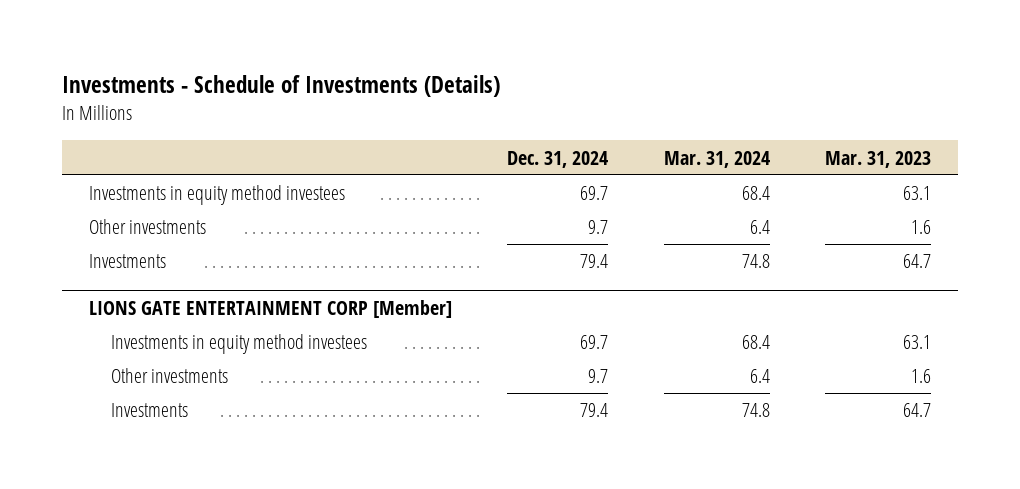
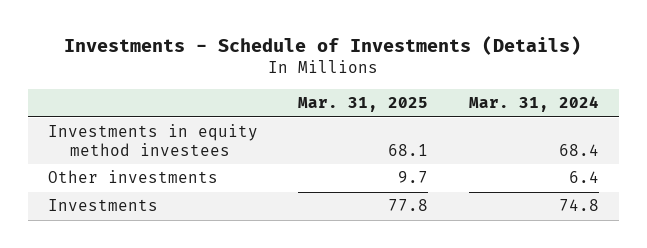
- | Dec. 31, 2024 | Mar. 31, 2024 | Mar. 31, 2023
+ | Mar. 31, 2025 | Mar. 31, 2024
- LIONS GATE ENTERTAINMENT CORP [Member]
- Investments in equity method investees | 69.7 | 68.4 | 63.1
- Other investments | 9.7 | 6.4 | 1.6
- Investments | 79.4 | 74.8 | 64.7

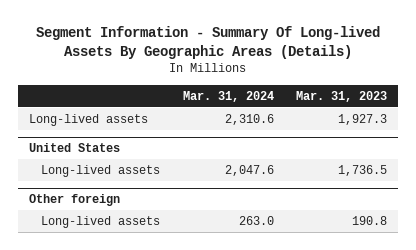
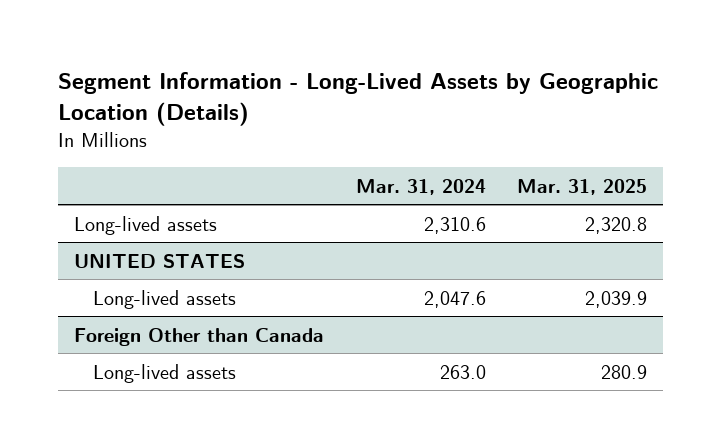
- Segment Information - Summary Of Long-lived Assets By Geographic Areas (Details)
+ Segment Information - Long-Lived Assets by Geographic Location (Details)
- | Mar. 31, 2024 | Mar. 31, 2023
+ | Mar. 31, 2024 | Mar. 31, 2025
- United States
+ UNITED STATES
- Other foreign
+ Foreign Other than Canada

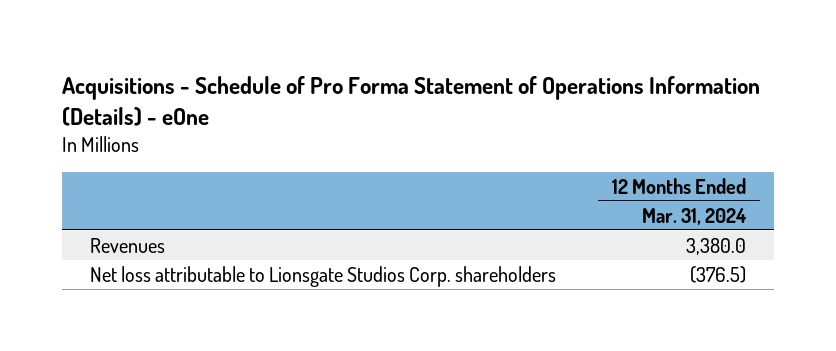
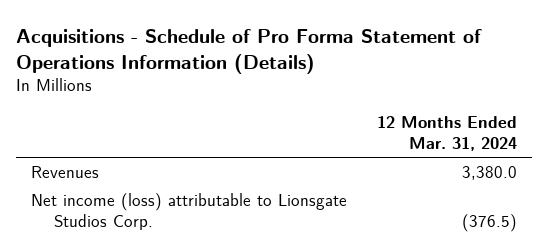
- Acquisitions - Schedule of Pro Forma Statement of Operations Information (Details) - eOne
+ Acquisitions - Schedule of Pro Forma Statement of Operations Information (Details)
- Net loss attributable to Lionsgate Studios Corp. shareholders | (376.5)
+ Net income (loss) attributable to Lionsgate Studios Corp. | (376.5)

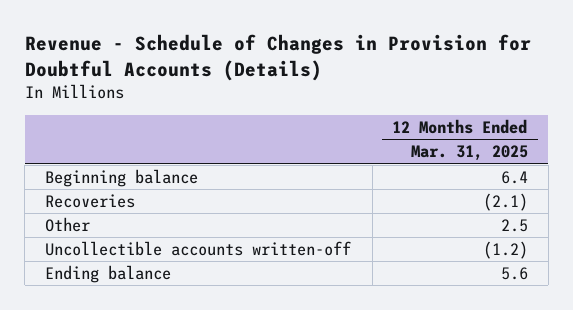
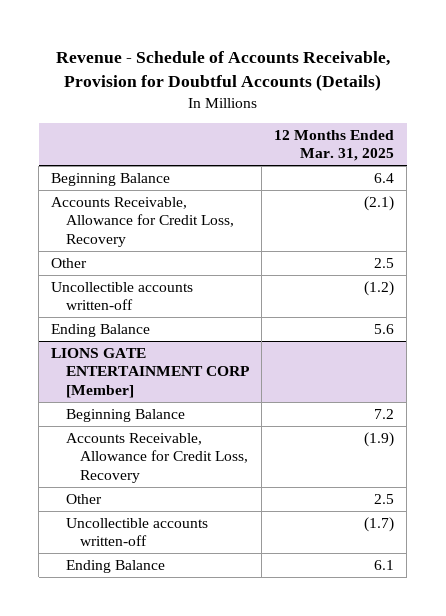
- Revenue - Schedule of Changes in Provision for Doubtful Accounts (Details)
+ Revenue - Schedule of Accounts Receivable, Provision for Doubtful Accounts (Details)
- Beginning balance | 6.4
- Recoveries | (2.1)
+ Beginning Balance | 6.4
+ Accounts Receivable, Allowance for Credit Loss, Recovery | (2.1)
- Ending balance | 5.6
+ Ending Balance | 5.6
+ LIONS GATE ENTERTAINMENT CORP [Member]
+ Beginning Balance | 7.2
+ Accounts Receivable, Allowance for Credit Loss, Recovery | (1.9)
+ Other | 2.5
+ Uncollectible accounts written-off | (1.7)
+ Ending Balance | 6.1

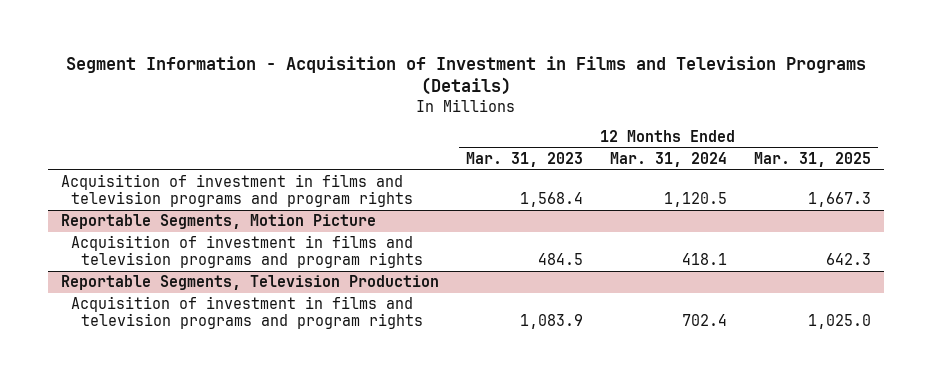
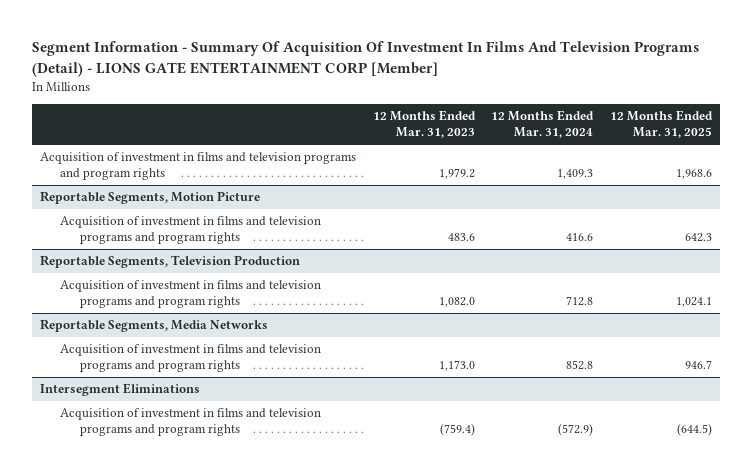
- Segment Information - Acquisition of Investment in Films and Television Programs (Details)
+ Segment Information - Summary Of Acquisition Of Investment In Films And Television Programs (Detail) - LIONS GATE ENTERTAINMENT CORP [Member]
- Acquisition of investment in films and television programs and program rights | 1,568.4 | 1,120.5 | 1,667.3
+ Acquisition of investment in films and television programs and program rights | 1,979.2 | 1,409.3 | 1,968.6
@ Reportable Segments, Motion Picture
- Acquisition of investment in films and television programs and program rights | 484.5 | 418.1 | 642.3
+ Acquisition of investment in films and television programs and program rights | 483.6 | 416.6 | 642.3
@ Reportable Segments, Television Production
- Acquisition of investment in films and television programs and program rights | 1,083.9 | 702.4 | 1,025.0
+ Acquisition of investment in films and television programs and program rights | 1,082.0 | 712.8 | 1,024.1
+ Reportable Segments, Media Networks
+ Acquisition of investment in films and television programs and program rights | 1,173.0 | 852.8 | 946.7
+ Intersegment Eliminations
+ Acquisition of investment in films and television programs and program rights | (759.4) | (572.9) | (644.5)

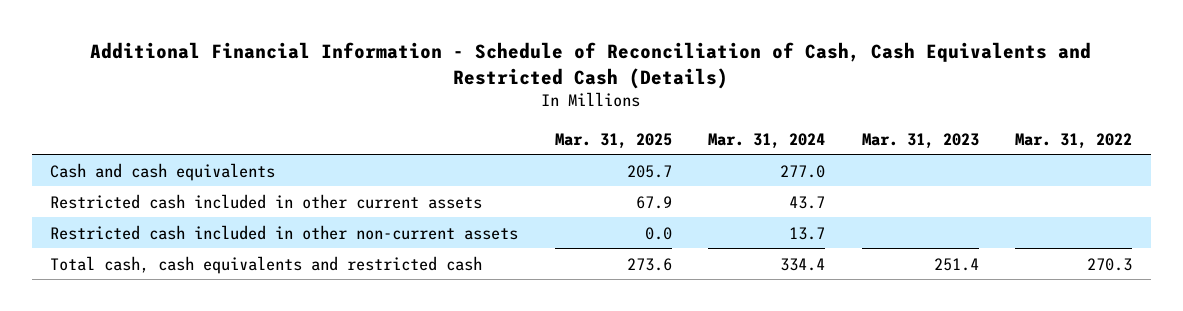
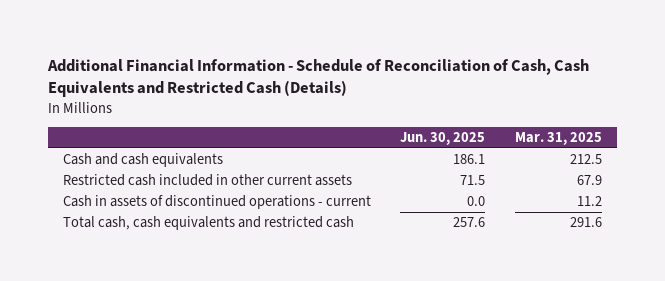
- | Mar. 31, 2025 | Mar. 31, 2024 | Mar. 31, 2023 | Mar. 31, 2022
+ | Jun. 30, 2025 | Mar. 31, 2025
- Cash and cash equivalents | 205.7 | 277.0 | |
+ Cash and cash equivalents | 186.1 | 212.5
- Restricted cash included in other non-current assets | 0.0 | 13.7 | |
- Total cash, cash equivalents and restricted cash | 273.6 | 334.4 | 251.4 | 270.3
+ Cash in assets of discontinued operations - current | 0.0 | 11.2
+ Total cash, cash equivalents and restricted cash | 257.6 | 291.6

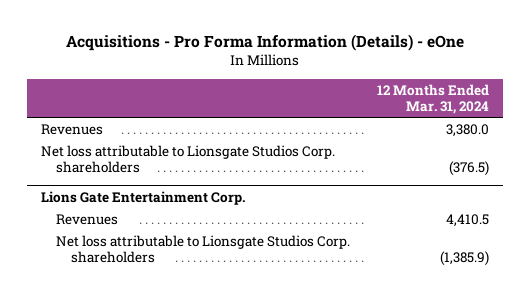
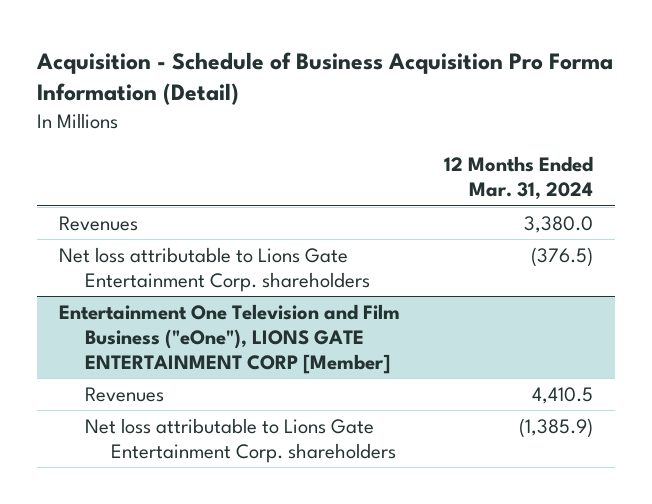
- Acquisitions - Pro Forma Information (Details) - eOne
+ Acquisition - Schedule of Business Acquisition Pro Forma Information (Detail)
- Net loss attributable to Lionsgate Studios Corp. shareholders | (376.5)
- Lions Gate Entertainment Corp.
+ Net loss attributable to Lions Gate Entertainment Corp. shareholders | (376.5)
+ Entertainment One Television and Film Business ("eOne"), LIONS GATE ENTERTAINMENT CORP [Member]
- Net loss attributable to Lionsgate Studios Corp. shareholders | (1,385.9)
+ Net loss attributable to Lions Gate Entertainment Corp. shareholders | (1,385.9)

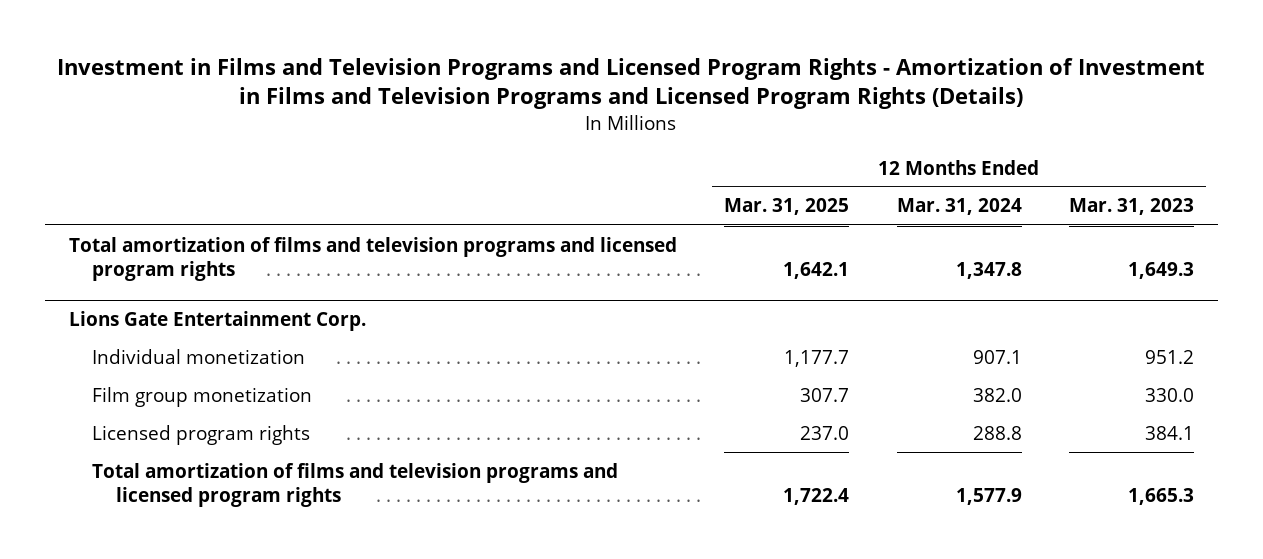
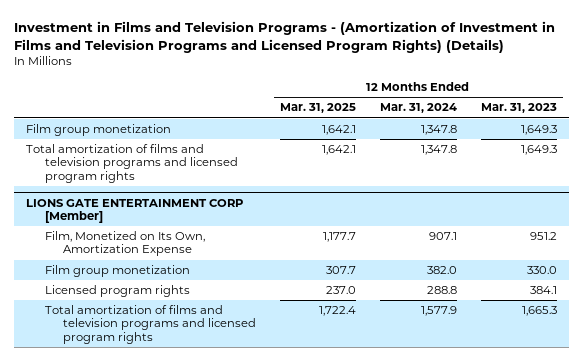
- Investment in Films and Television Programs and Licensed Program Rights - Amortization of Investment in Films and Television Programs and Licensed Program Rights (Details)
+ Investment in Films and Television Programs - (Amortization of Investment in Films and Television Programs and Licensed Program Rights) (Details)
+ Film group monetization | 1,642.1 | 1,347.8 | 1,649.3
- Lions Gate Entertainment Corp.
- Individual monetization | 1,177.7 | 907.1 | 951.2
+ LIONS GATE ENTERTAINMENT CORP [Member]
+ Film, Monetized on Its Own, Amortization Expense | 1,177.7 | 907.1 | 951.2

